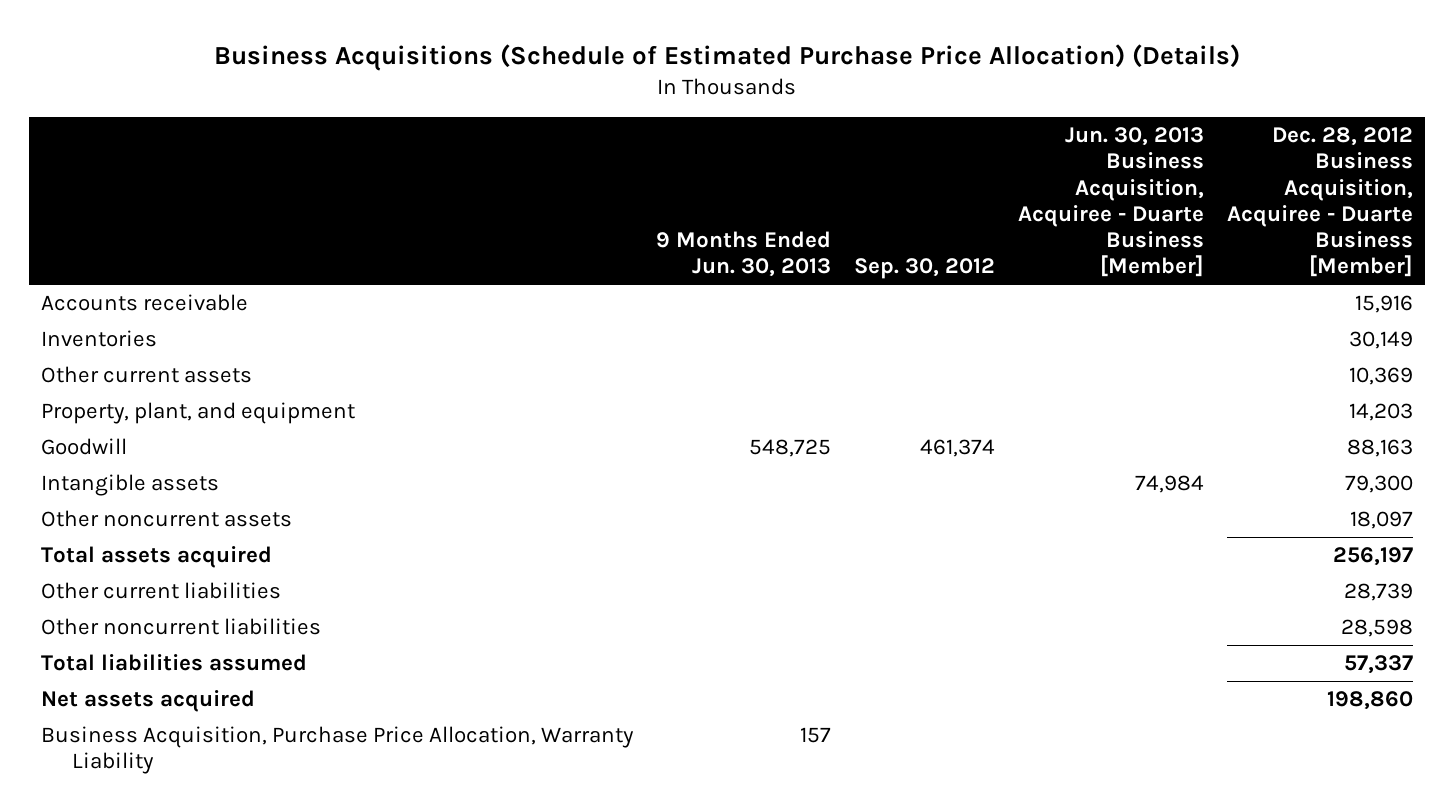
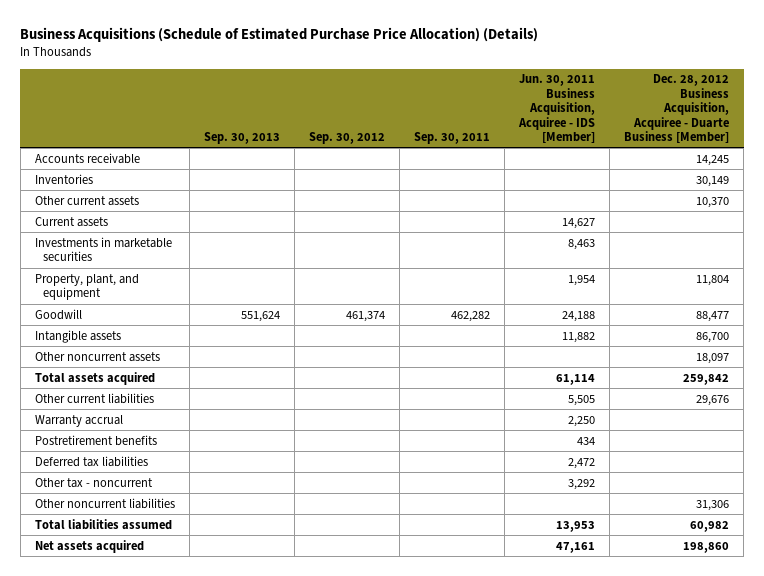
- | 9 Months Ended Jun. 30, 2013 | Sep. 30, 2012 | Jun. 30, 2013 Business Acquisition, Acquiree - Duarte Business [Member] | Dec. 28, 2012 Business Acquisition, Acquiree - Duarte Business [Member]
+ | Sep. 30, 2013 | Sep. 30, 2012 | Sep. 30, 2011 | Jun. 30, 2011 Business Acquisition, Acquiree - IDS [Member] | Dec. 28, 2012 Business Acquisition, Acquiree - Duarte Business [Member]
- Accounts receivable | | | | 15,916
+ Accounts receivable | | | | | 14,245
- Other current assets | | | | 10,369
- Property, plant, and equipment | | | | 14,203
- Goodwill | 548,725 | 461,374 | | 88,163
- Intangible assets | | | 74,984 | 79,300
+ Other current assets | | | | | 10,370
+ Current assets | | | | 14,627 |
+ Investments in marketable securities | | | | 8,463 |
+ Property, plant, and equipment | | | | 1,954 | 11,804
+ Goodwill | 551,624 | 461,374 | 462,282 | 24,188 | 88,477
+ Intangible assets | | | | 11,882 | 86,700
- Total assets acquired | | | | 256,197
- Other current liabilities | | | | 28,739
- Other noncurrent liabilities | | | | 28,598
- Total liabilities assumed | | | | 57,337
+ Total assets acquired | | | | 61,114 | 259,842
+ Other current liabilities | | | | 5,505 | 29,676
+ Warranty accrual | | | | 2,250 |
+ Postretirement benefits | | | | 434 |
+ Deferred tax liabilities | | | | 2,472 |
+ Other tax - noncurrent | | | | 3,292 |
+ Other noncurrent liabilities | | | | | 31,306
+ Total liabilities assumed | | | | 13,953 | 60,982
- Business Acquisition, Purchase Price Allocation, Warranty Liability | 157 | | |

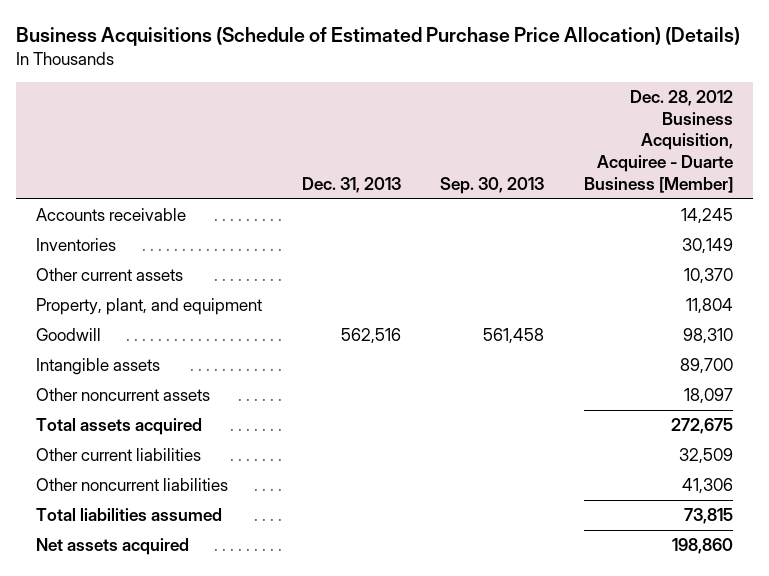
- | Sep. 30, 2013 | Sep. 30, 2012 | Sep. 30, 2011 | Jun. 30, 2011 Business Acquisition, Acquiree - IDS [Member] | Dec. 28, 2012 Business Acquisition, Acquiree - Duarte Business [Member]
+ | Dec. 31, 2013 | Sep. 30, 2013 | Dec. 28, 2012 Business Acquisition, Acquiree - Duarte Business [Member]
- Current assets | | | | 14,627 |
- Investments in marketable securities | | | | 8,463 |
- Goodwill | 551,624 | 461,374 | 462,282 | 24,188 | 88,477
- Intangible assets | | | | 11,882 | 86,700
+ Goodwill | 562,516 | 561,458 | 98,310
+ Intangible assets | | | 89,700
- Total assets acquired | | | | 61,114 | 259,842
- Other current liabilities | | | | 5,505 | 29,676
- Warranty accrual | | | | 2,250 |
- Postretirement benefits | | | | 434 |
- Deferred tax liabilities | | | | 2,472 |
- Other tax - noncurrent | | | | 3,292 |
- Other noncurrent liabilities | | | | | 31,306
- Total liabilities assumed | | | | 13,953 | 60,982
+ Total assets acquired | | | 272,675
+ Other current liabilities | | | 32,509
+ Other noncurrent liabilities | | | 41,306
+ Total liabilities assumed | | | 73,815

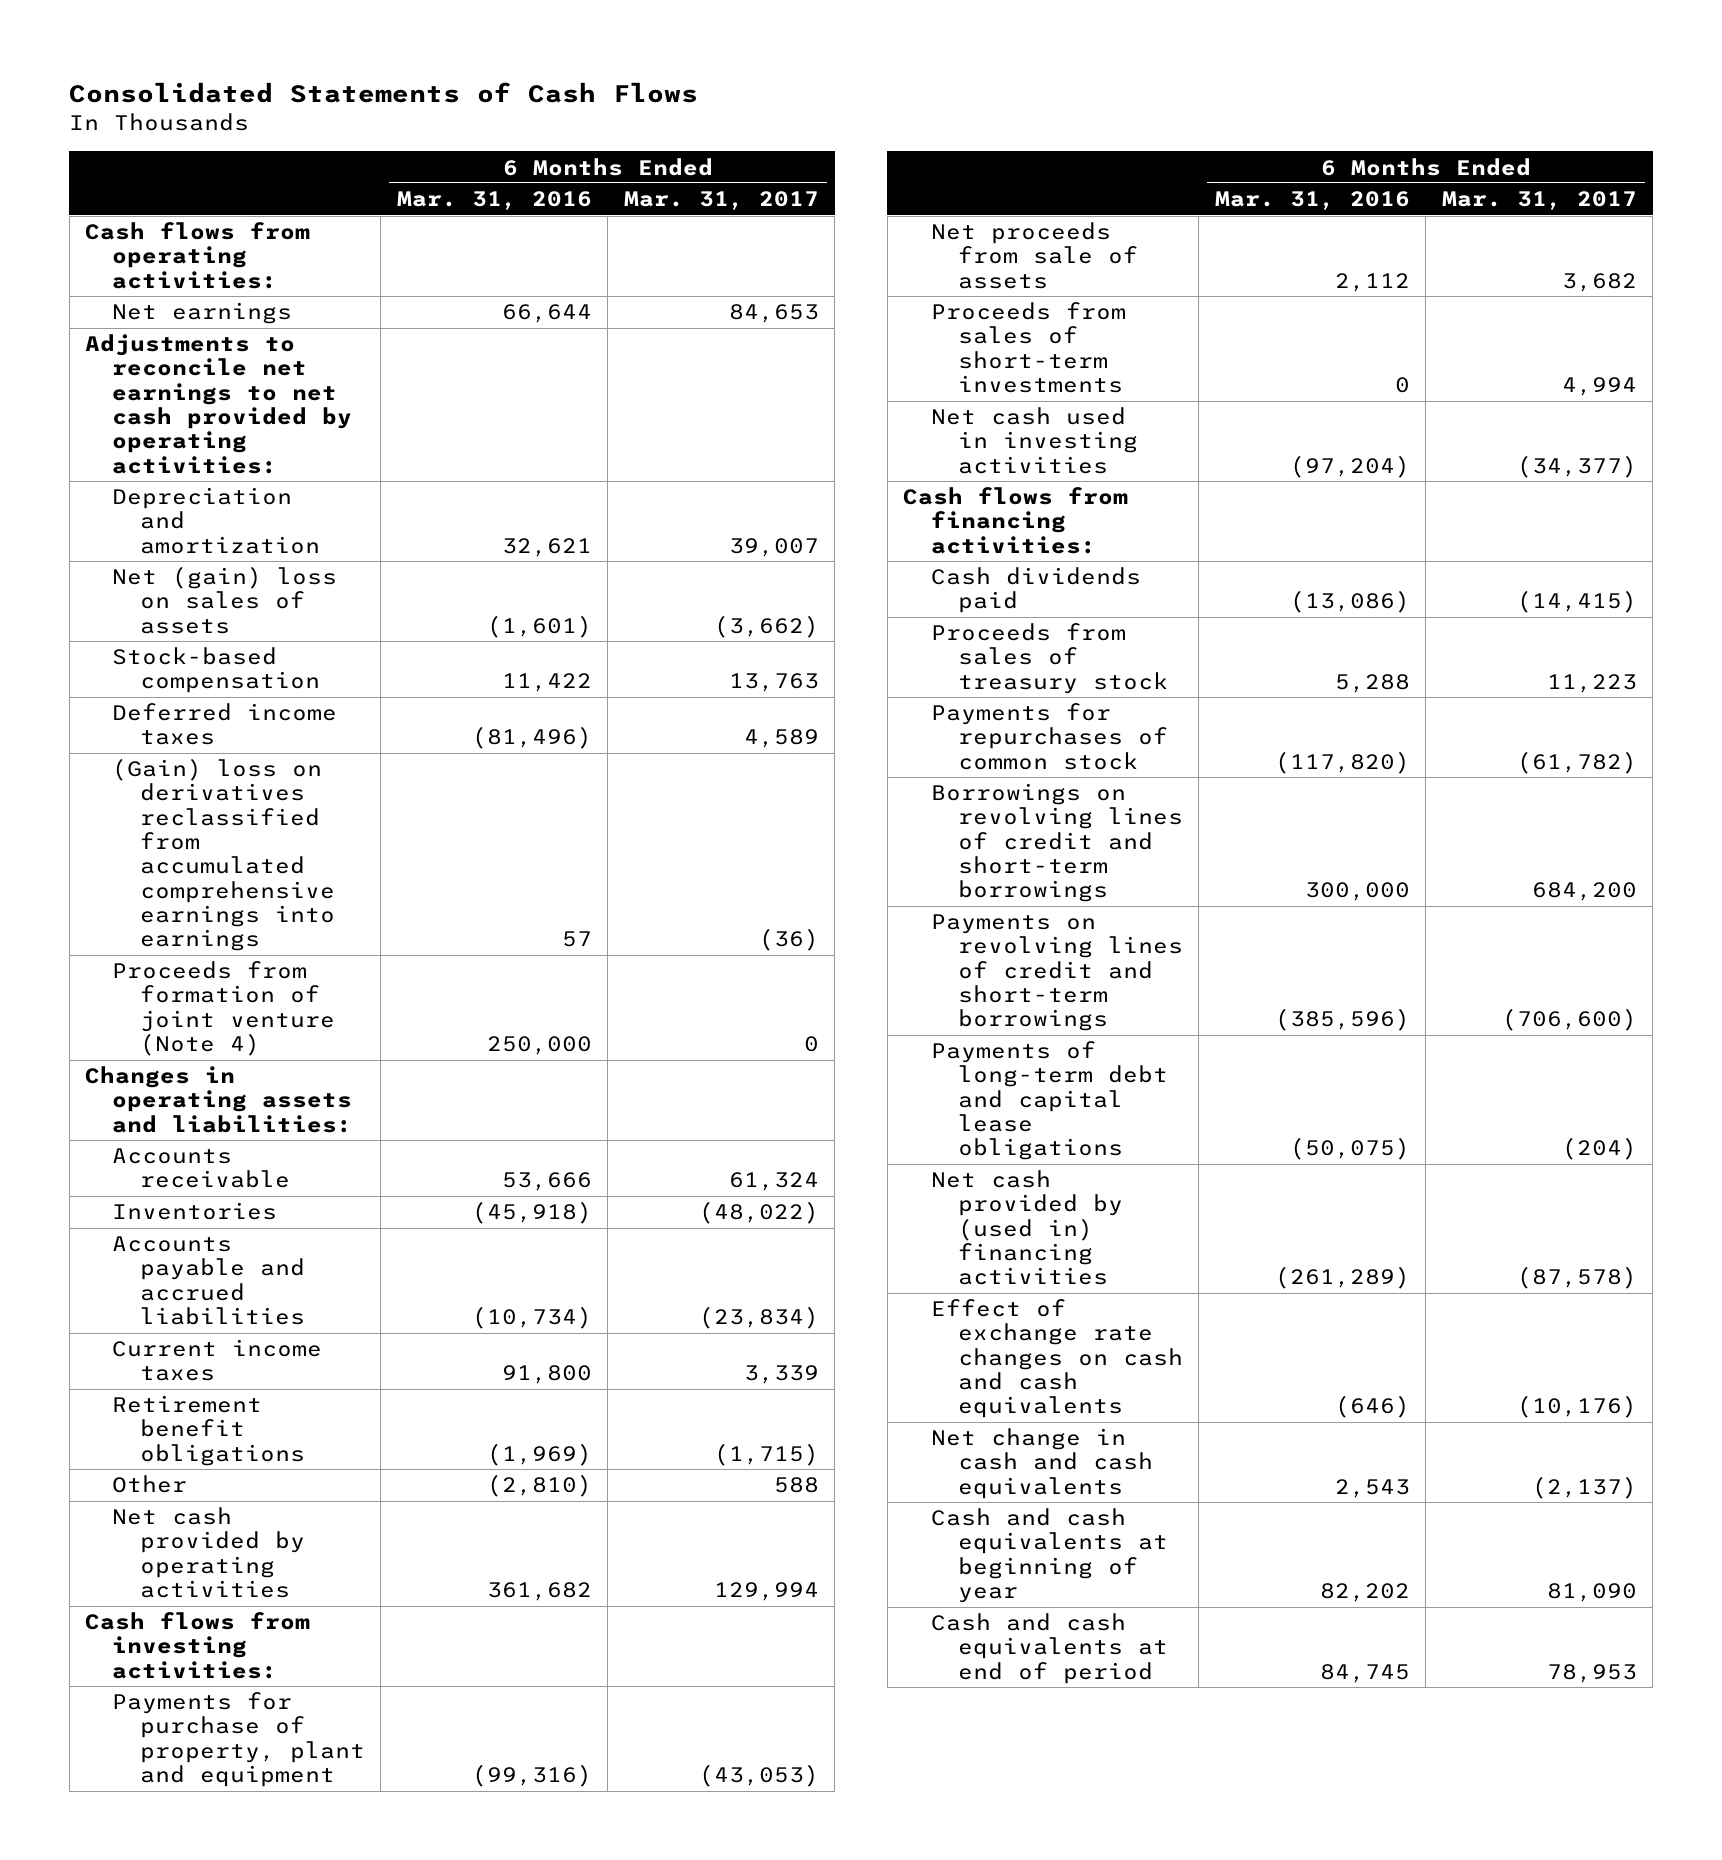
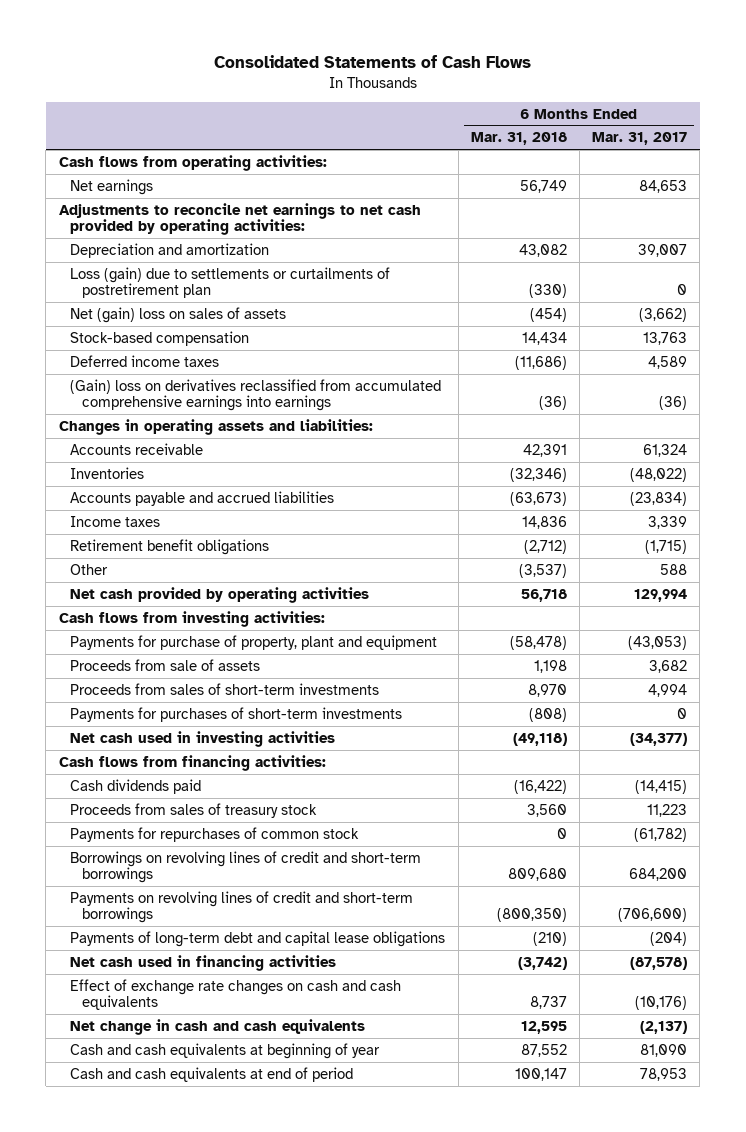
- | 6 Months Ended Mar. 31, 2016 | 6 Months Ended Mar. 31, 2017
+ | 6 Months Ended Mar. 31, 2018 | 6 Months Ended Mar. 31, 2017
+ Loss (gain) due to settlements or curtailments of postretirement plan | (330) | 0
- Proceeds from formation of joint venture (Note 4) | 250,000 | 0
- Current income taxes | 91,800 | 3,339
+ Income taxes | 14,836 | 3,339
- Net proceeds from sale of assets | 2,112 | 3,682
+ Proceeds from sale of assets | 1,198 | 3,682
+ Payments for purchases of short-term investments | (808) | 0
- Net cash provided by (used in) financing activities | (261,289) | (87,578)
+ Net cash used in financing activities | (3,742) | (87,578)

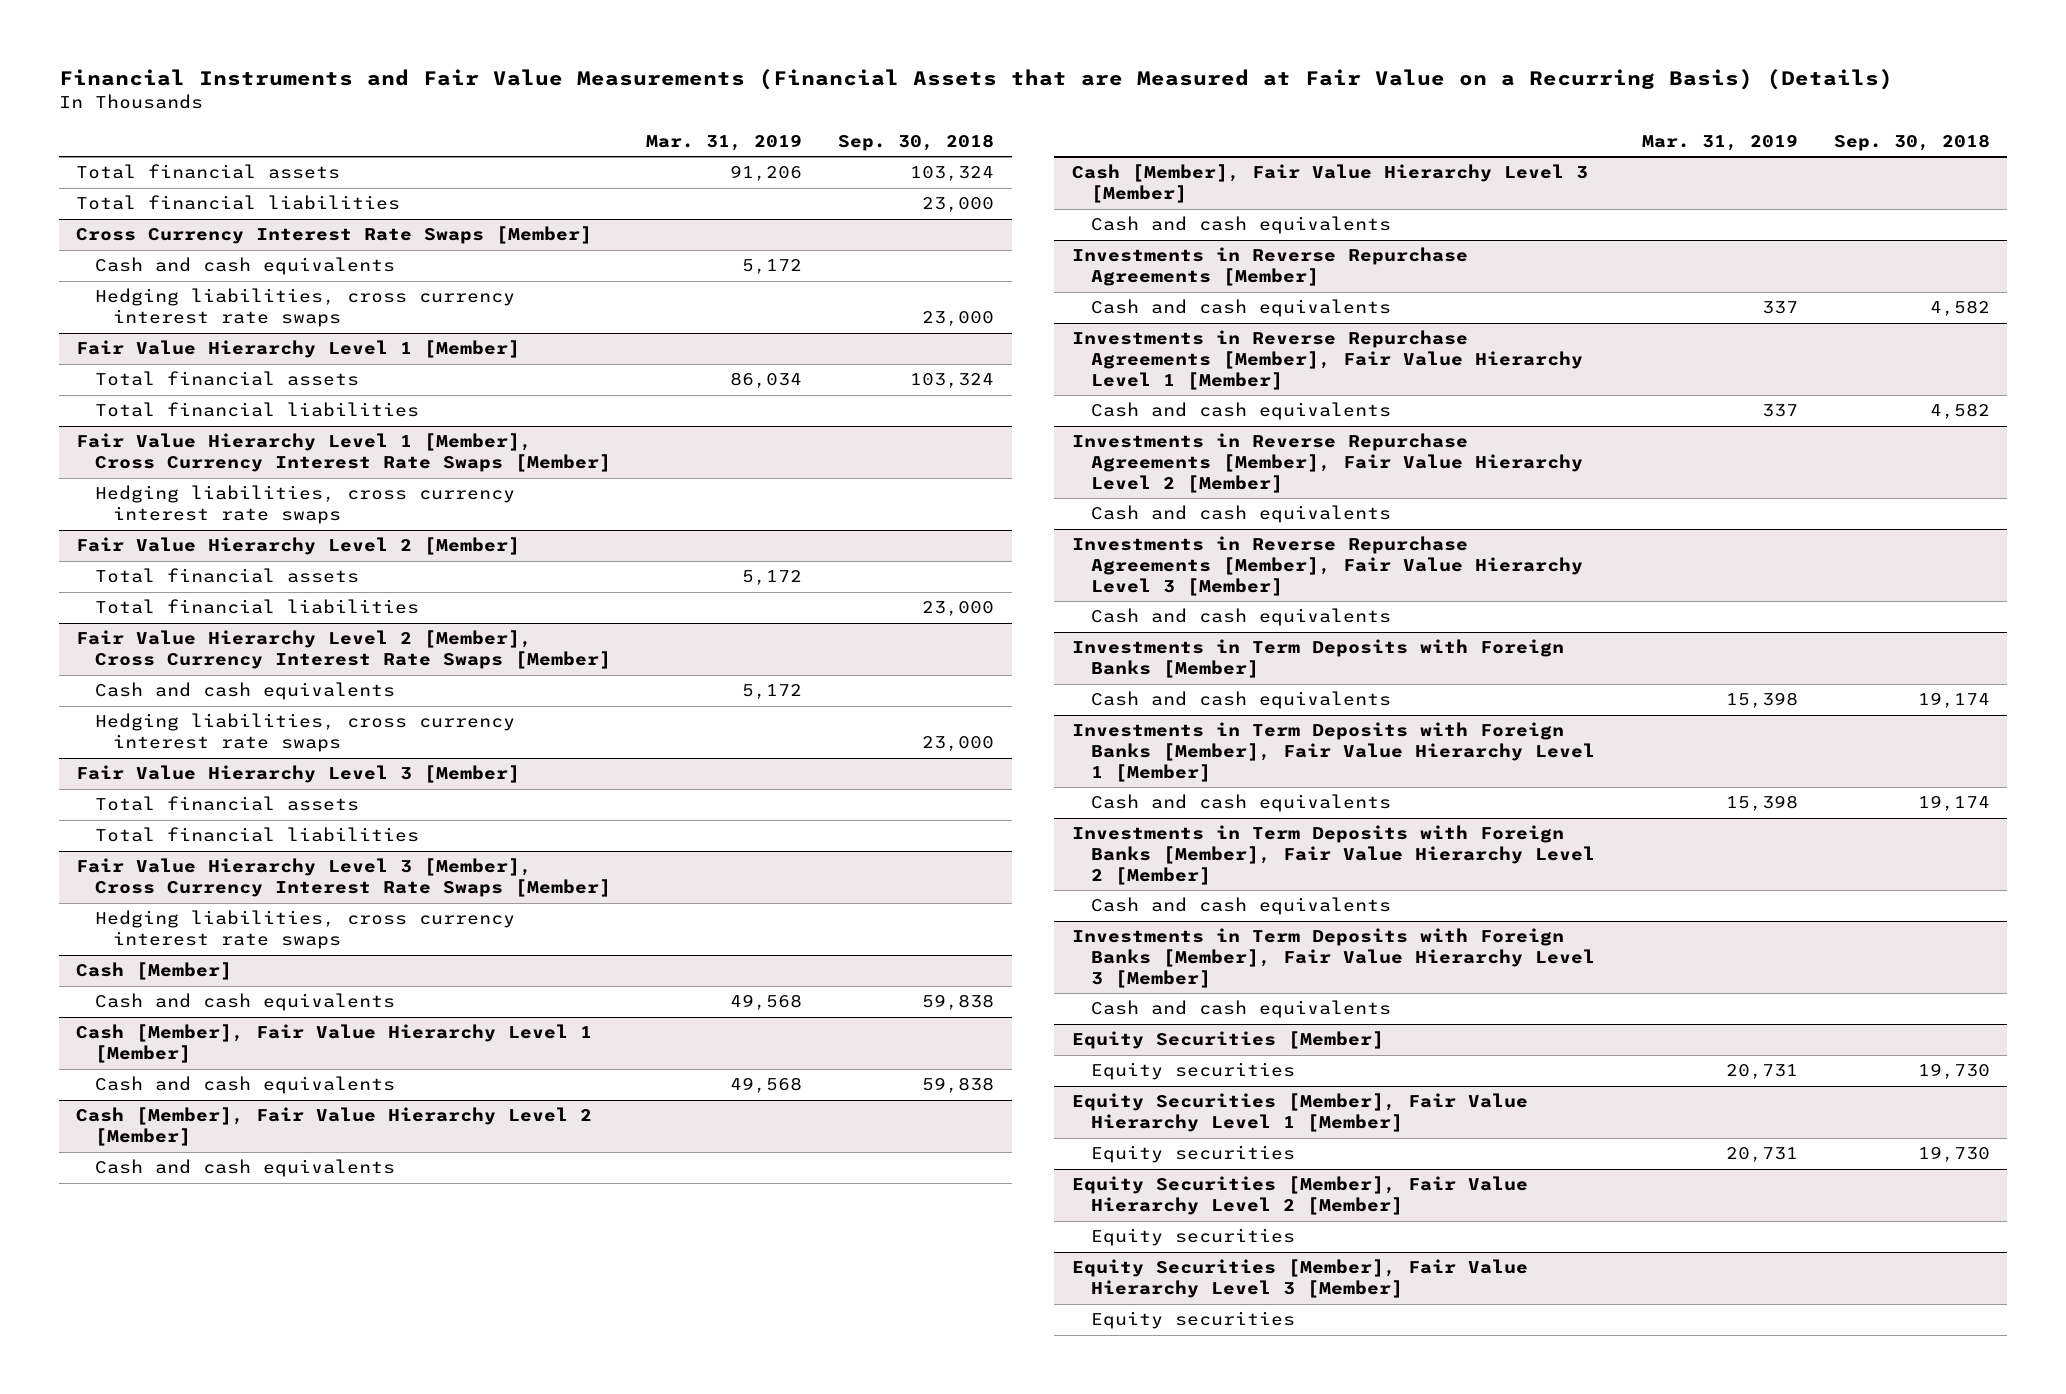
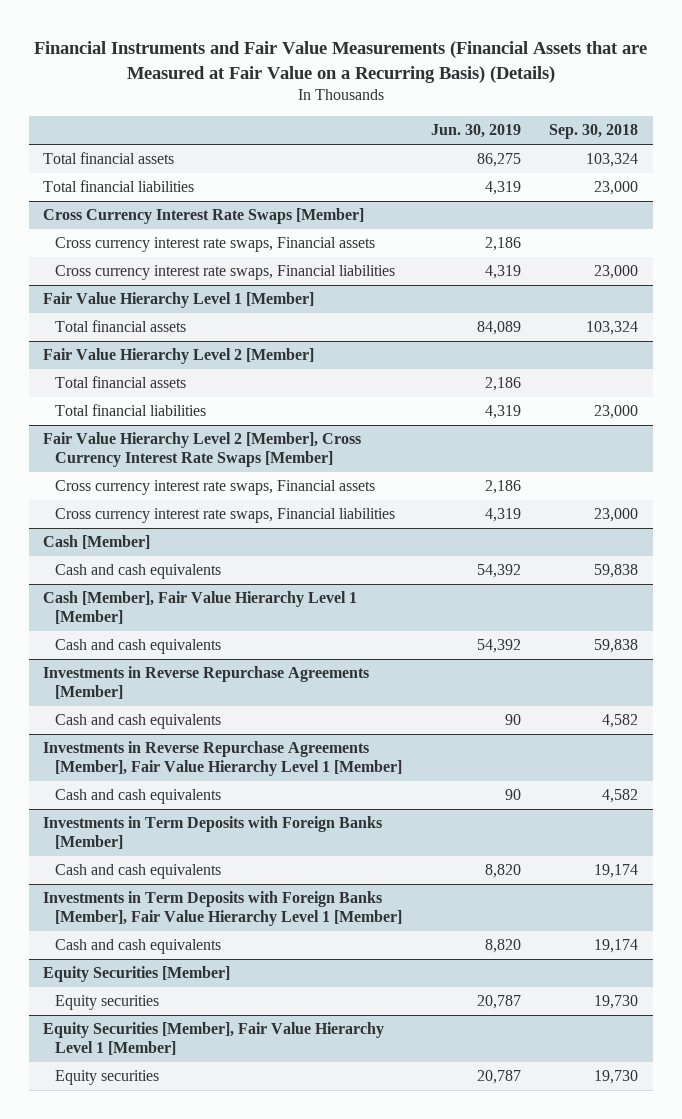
- | Mar. 31, 2019 | Sep. 30, 2018
+ | Jun. 30, 2019 | Sep. 30, 2018
@ Cross Currency Interest Rate Swaps [Member]
- Cash and cash equivalents | 5,172 |
- Hedging liabilities, cross currency interest rate swaps | | 23,000
+ Cross currency interest rate swaps, Financial assets | 2,186 |
+ Cross currency interest rate swaps, Financial liabilities | 4,319 | 23,000
@ Fair Value Hierarchy Level 1 [Member]
- Total financial liabilities
- Fair Value Hierarchy Level 1 [Member], Cross Currency Interest Rate Swaps [Member]
- Hedging liabilities, cross currency interest rate swaps
@ Fair Value Hierarchy Level 2 [Member], Cross Currency Interest Rate Swaps [Member]
- Cash and cash equivalents | 5,172 |
- Hedging liabilities, cross currency interest rate swaps | | 23,000
- Fair Value Hierarchy Level 3 [Member]
- Total financial assets
- Total financial liabilities
- Fair Value Hierarchy Level 3 [Member], Cross Currency Interest Rate Swaps [Member]
- Hedging liabilities, cross currency interest rate swaps
@ Fair Value Hierarchy Level 2 [Member], Cross Currency Interest Rate Swaps [Member]
+ Cross currency interest rate swaps, Financial assets | 2,186 |
+ Cross currency interest rate swaps, Financial liabilities | 4,319 | 23,000
- Cash [Member], Fair Value Hierarchy Level 2 [Member]
- Cash and cash equivalents
- Cash [Member], Fair Value Hierarchy Level 3 [Member]
- Cash and cash equivalents
- Investments in Reverse Repurchase Agreements [Member], Fair Value Hierarchy Level 2 [Member]
- Cash and cash equivalents
- Investments in Reverse Repurchase Agreements [Member], Fair Value Hierarchy Level 3 [Member]
- Cash and cash equivalents
- Investments in Term Deposits with Foreign Banks [Member], Fair Value Hierarchy Level 2 [Member]
- Cash and cash equivalents
- Investments in Term Deposits with Foreign Banks [Member], Fair Value Hierarchy Level 3 [Member]
- Cash and cash equivalents
- Equity Securities [Member], Fair Value Hierarchy Level 2 [Member]
- Equity securities
- Equity Securities [Member], Fair Value Hierarchy Level 3 [Member]
- Equity securities

